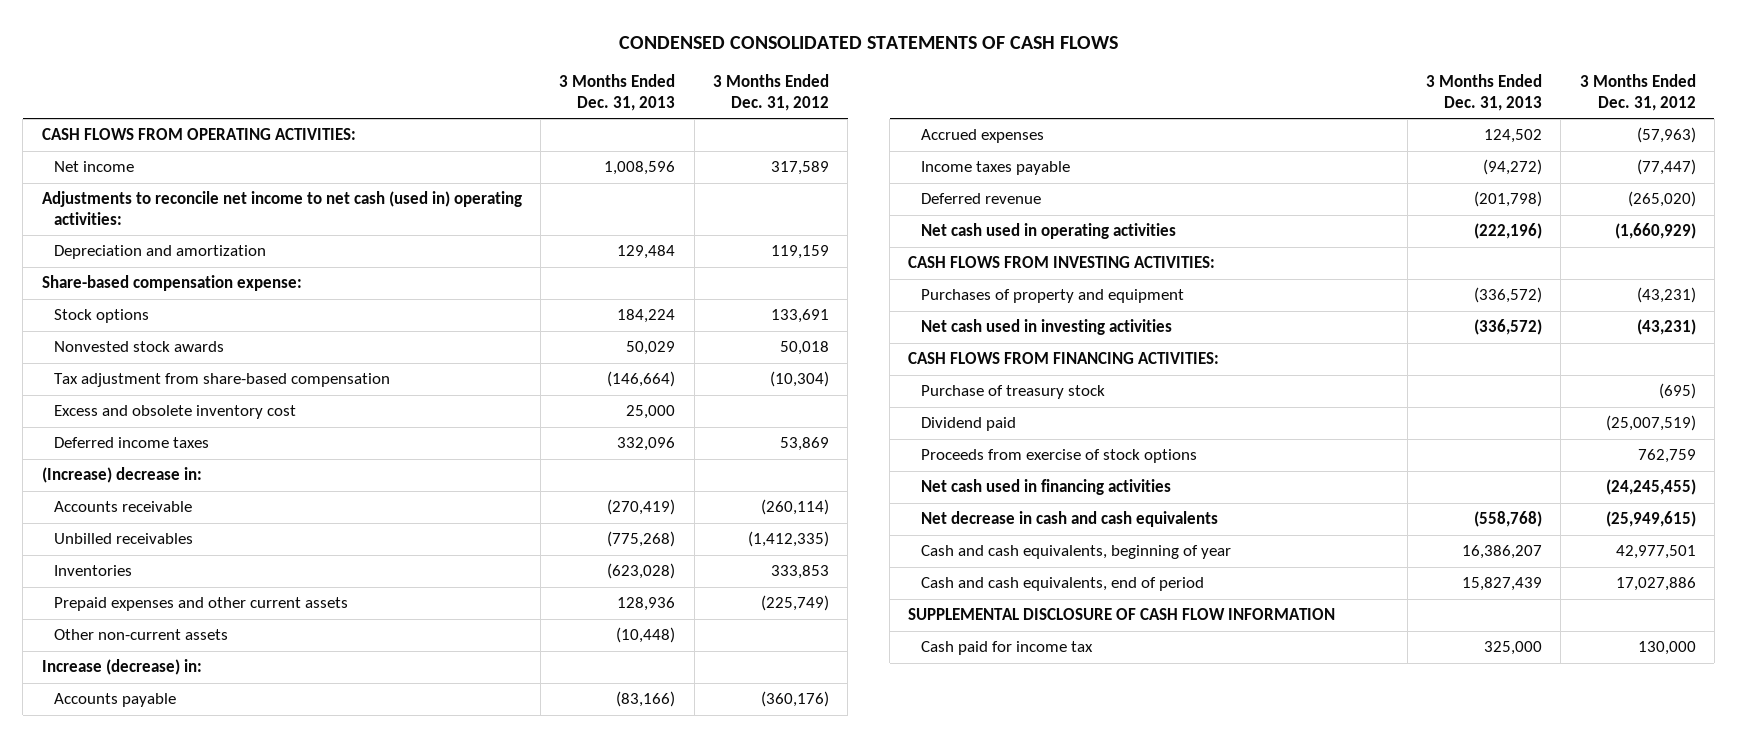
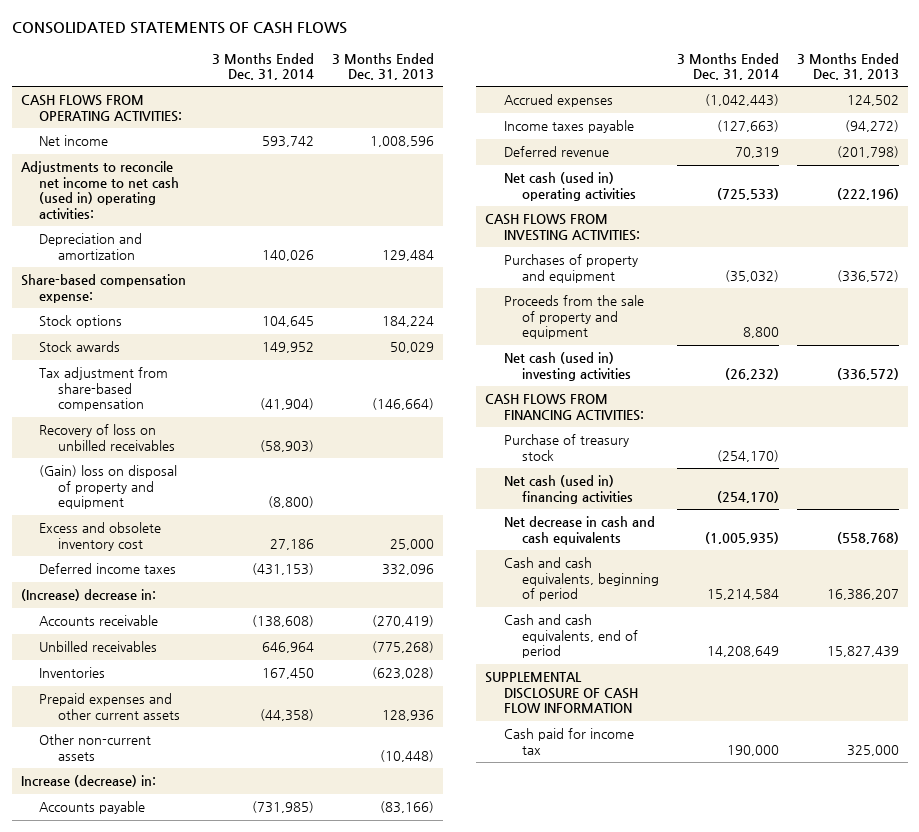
- CONDENSED CONSOLIDATED STATEMENTS OF CASH FLOWS
+ CONSOLIDATED STATEMENTS OF CASH FLOWS
- | 3 Months Ended Dec. 31, 2013 | 3 Months Ended Dec. 31, 2012
+ | 3 Months Ended Dec. 31, 2014 | 3 Months Ended Dec. 31, 2013
- Nonvested stock awards | 50,029 | 50,018
+ Stock awards | 149,952 | 50,029
+ Recovery of loss on unbilled receivables | (58,903) |
+ (Gain) loss on disposal of property and equipment | (8,800) |
- Net cash used in operating activities | (222,196) | (1,660,929)
+ Net cash (used in) operating activities | (725,533) | (222,196)
- Net cash used in investing activities | (336,572) | (43,231)
+ Proceeds from the sale of property and equipment | 8,800 |
+ Net cash (used in) investing activities | (26,232) | (336,572)
- Dividend paid | | (25,007,519)
- Proceeds from exercise of stock options | | 762,759
- Net cash used in financing activities | | (24,245,455)
+ Net cash (used in) financing activities | (254,170) |
- Cash and cash equivalents, beginning of year | 16,386,207 | 42,977,501
+ Cash and cash equivalents, beginning of period | 15,214,584 | 16,386,207

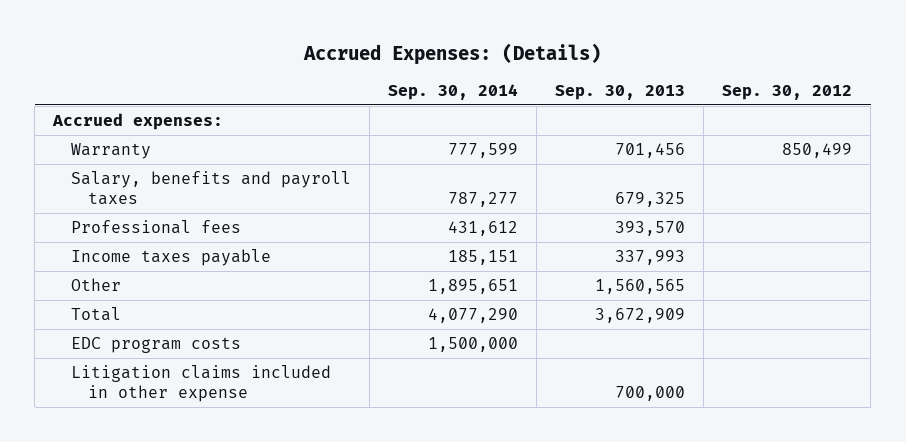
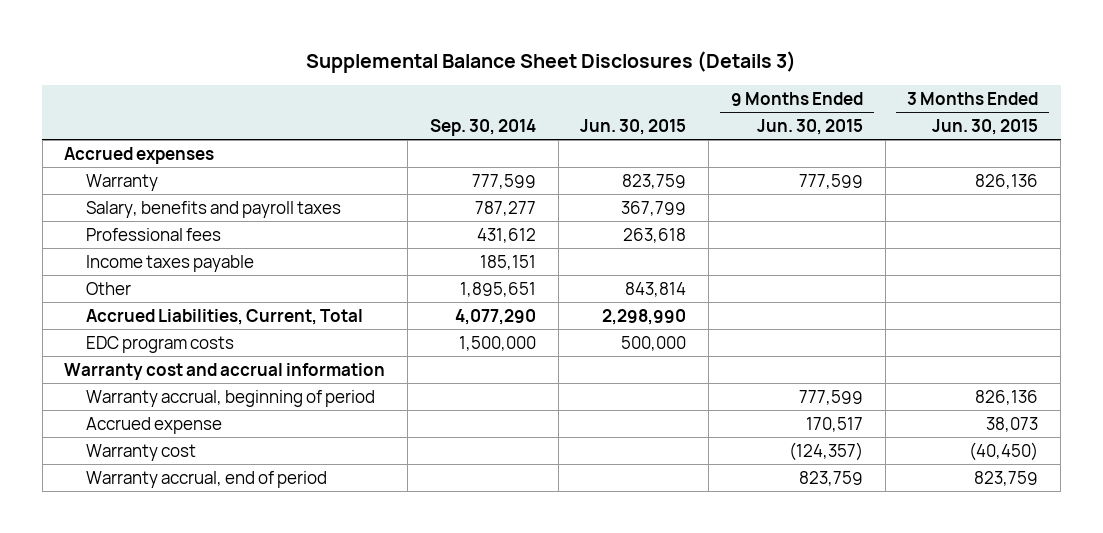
- Accrued Expenses: (Details)
+ Supplemental Balance Sheet Disclosures (Details 3)
- | Sep. 30, 2014 | Sep. 30, 2013 | Sep. 30, 2012
+ | Sep. 30, 2014 | Jun. 30, 2015 | 9 Months Ended Jun. 30, 2015 | 3 Months Ended Jun. 30, 2015
- Accrued expenses:
+ Accrued expenses
- Total | 4,077,290 | 3,672,909 |
+ Accrued Liabilities, Current, Total | 4,077,290 | 2,298,990 | |
- Litigation claims included in other expense | | 700,000 |
+ Warranty cost and accrual information
+ Warranty accrual, beginning of period | | | 777,599 | 826,136
+ Accrued expense | | | 170,517 | 38,073
+ Warranty cost | | | (124,357) | (40,450)
+ Warranty accrual, end of period | | | 823,759 | 823,759

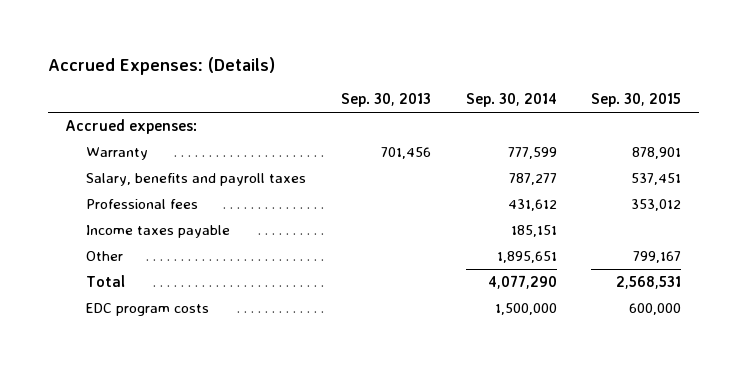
- Supplemental Balance Sheet Disclosures (Details 3)
+ Accrued Expenses: (Details)
- | Sep. 30, 2014 | Jun. 30, 2015 | 9 Months Ended Jun. 30, 2015 | 3 Months Ended Jun. 30, 2015
+ | Sep. 30, 2013 | Sep. 30, 2014 | Sep. 30, 2015
- Accrued expenses
+ Accrued expenses:
- Accrued Liabilities, Current, Total | 4,077,290 | 2,298,990 | |
+ Total | | 4,077,290 | 2,568,531
- Warranty cost and accrual information
- Warranty accrual, beginning of period | | | 777,599 | 826,136
- Accrued expense | | | 170,517 | 38,073
- Warranty cost | | | (124,357) | (40,450)
- Warranty accrual, end of period | | | 823,759 | 823,759

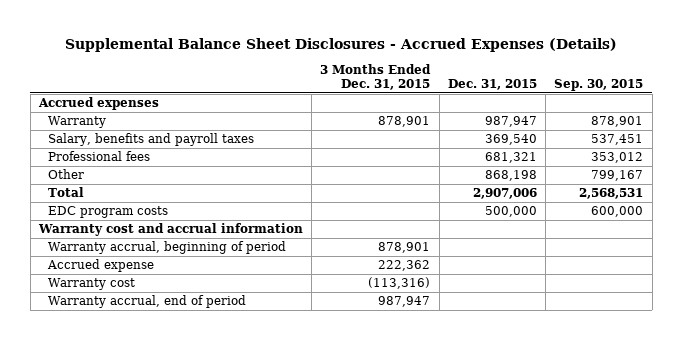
- Accrued Expenses: (Details)
+ Supplemental Balance Sheet Disclosures - Accrued Expenses (Details)
- | Sep. 30, 2013 | Sep. 30, 2014 | Sep. 30, 2015
+ | 3 Months Ended Dec. 31, 2015 | Dec. 31, 2015 | Sep. 30, 2015
- Accrued expenses:
+ Accrued expenses
- Income taxes payable | | 185,151 |
+ Warranty cost and accrual information
+ Warranty accrual, beginning of period | 878,901 | |
+ Accrued expense | 222,362 | |
+ Warranty cost | (113,316) | |
+ Warranty accrual, end of period | 987,947 | |

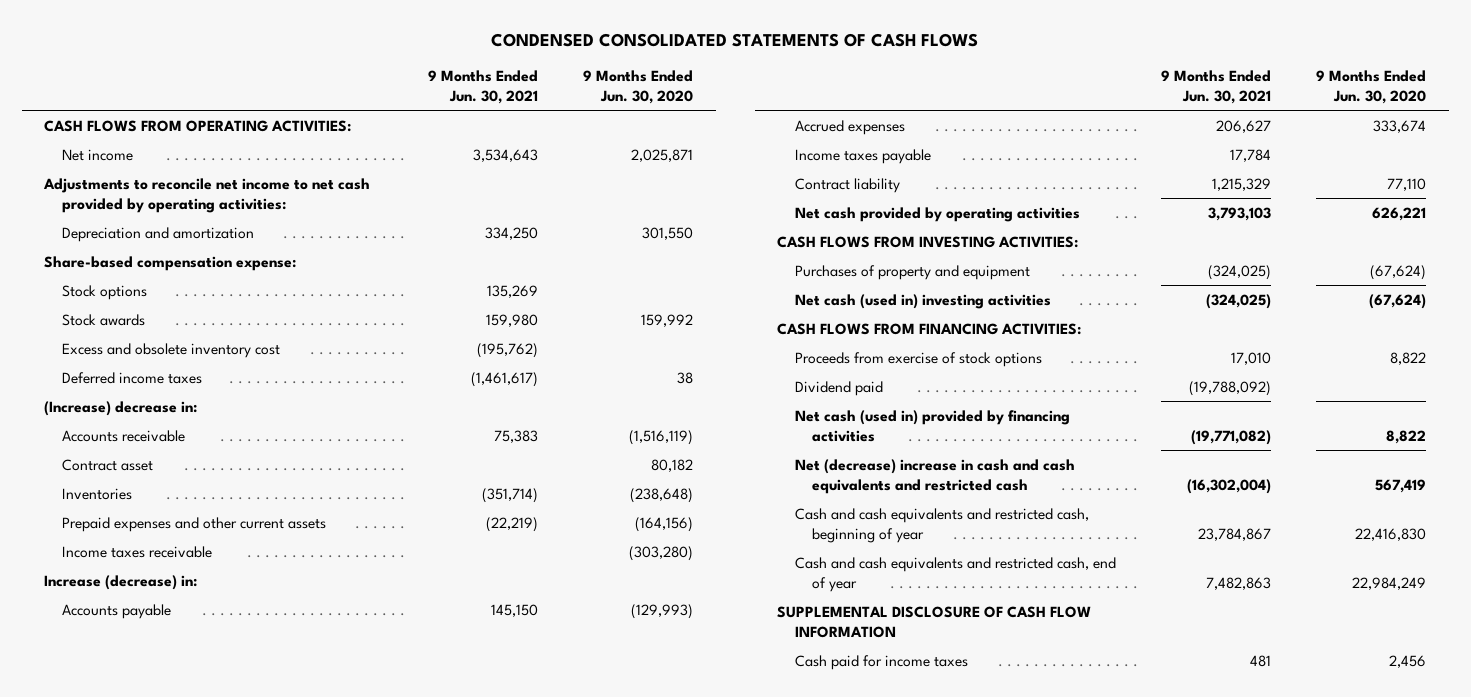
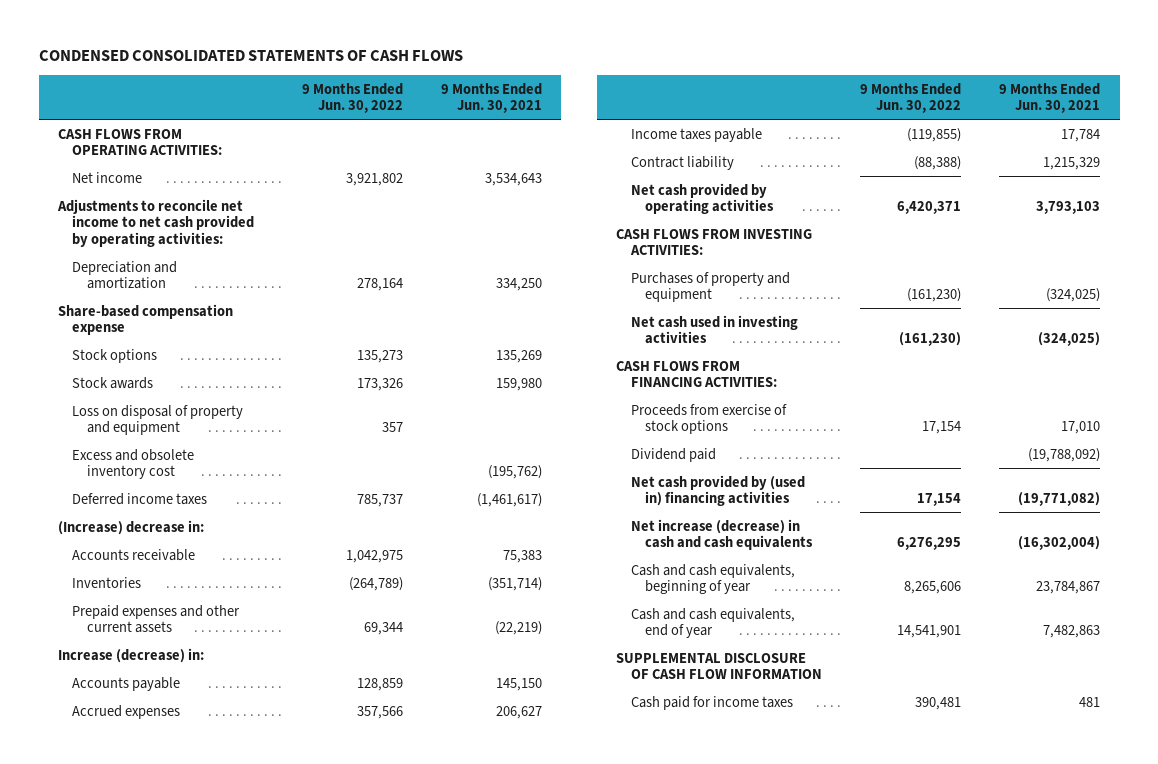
- | 9 Months Ended Jun. 30, 2021 | 9 Months Ended Jun. 30, 2020
+ | 9 Months Ended Jun. 30, 2022 | 9 Months Ended Jun. 30, 2021
- Share-based compensation expense:
+ Share-based compensation expense
+ Loss on disposal of property and equipment | 357 |
- Contract asset | | 80,182
- Income taxes receivable | | (303,280)
- Net cash (used in) investing activities | (324,025) | (67,624)
+ Net cash used in investing activities | (161,230) | (324,025)
- Net cash (used in) provided by financing activities | (19,771,082) | 8,822
- Net (decrease) increase in cash and cash equivalents and restricted cash | (16,302,004) | 567,419
- Cash and cash equivalents and restricted cash, beginning of year | 23,784,867 | 22,416,830
- Cash and cash equivalents and restricted cash, end of year | 7,482,863 | 22,984,249
+ Net cash provided by (used in) financing activities | 17,154 | (19,771,082)
+ Net increase (decrease) in cash and cash equivalents | 6,276,295 | (16,302,004)
+ Cash and cash equivalents, beginning of year | 8,265,606 | 23,784,867
+ Cash and cash equivalents, end of year | 14,541,901 | 7,482,863

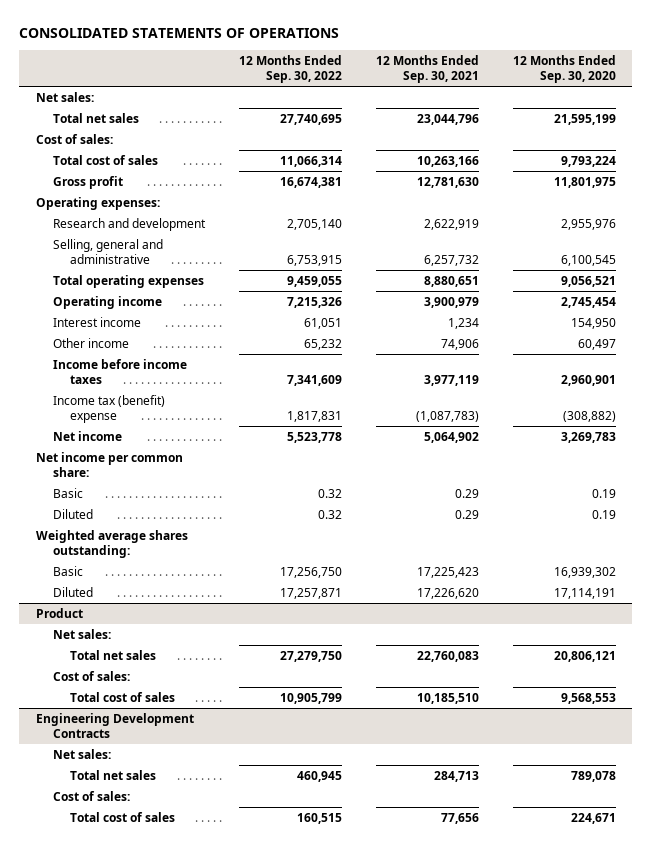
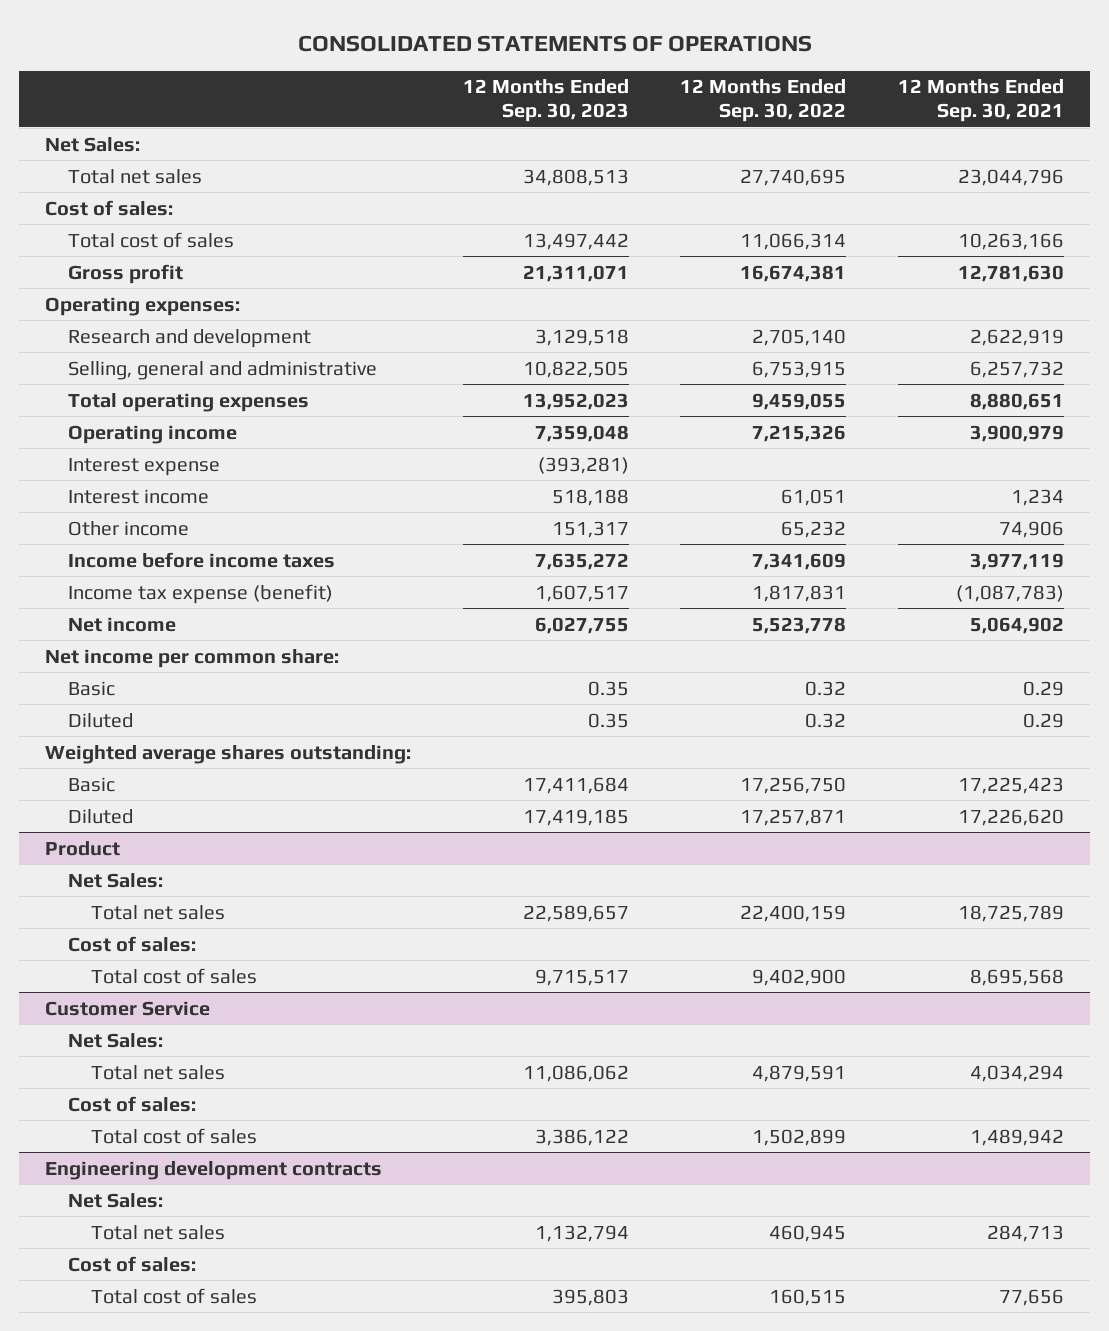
- | 12 Months Ended Sep. 30, 2022 | 12 Months Ended Sep. 30, 2021 | 12 Months Ended Sep. 30, 2020
+ | 12 Months Ended Sep. 30, 2023 | 12 Months Ended Sep. 30, 2022 | 12 Months Ended Sep. 30, 2021
- Net sales:
+ Net Sales:
+ Interest expense | (393,281) | |
- Income tax (benefit) expense | 1,817,831 | (1,087,783) | (308,882)
+ Income tax expense (benefit) | 1,607,517 | 1,817,831 | (1,087,783)
@ Product
- Net sales:
- Total net sales | 27,279,750 | 22,760,083 | 20,806,121
+ Net Sales:
+ Total net sales | 22,589,657 | 22,400,159 | 18,725,789
- Total cost of sales | 10,905,799 | 10,185,510 | 9,568,553
- Engineering Development Contracts
- Net sales:
@ Product
+ Total cost of sales | 9,715,517 | 9,402,900 | 8,695,568
+ Customer Service
+ Net Sales:
+ Total net sales | 11,086,062 | 4,879,591 | 4,034,294
+ Cost of sales:
+ Total cost of sales | 3,386,122 | 1,502,899 | 1,489,942
+ Engineering development contracts
+ Net Sales:

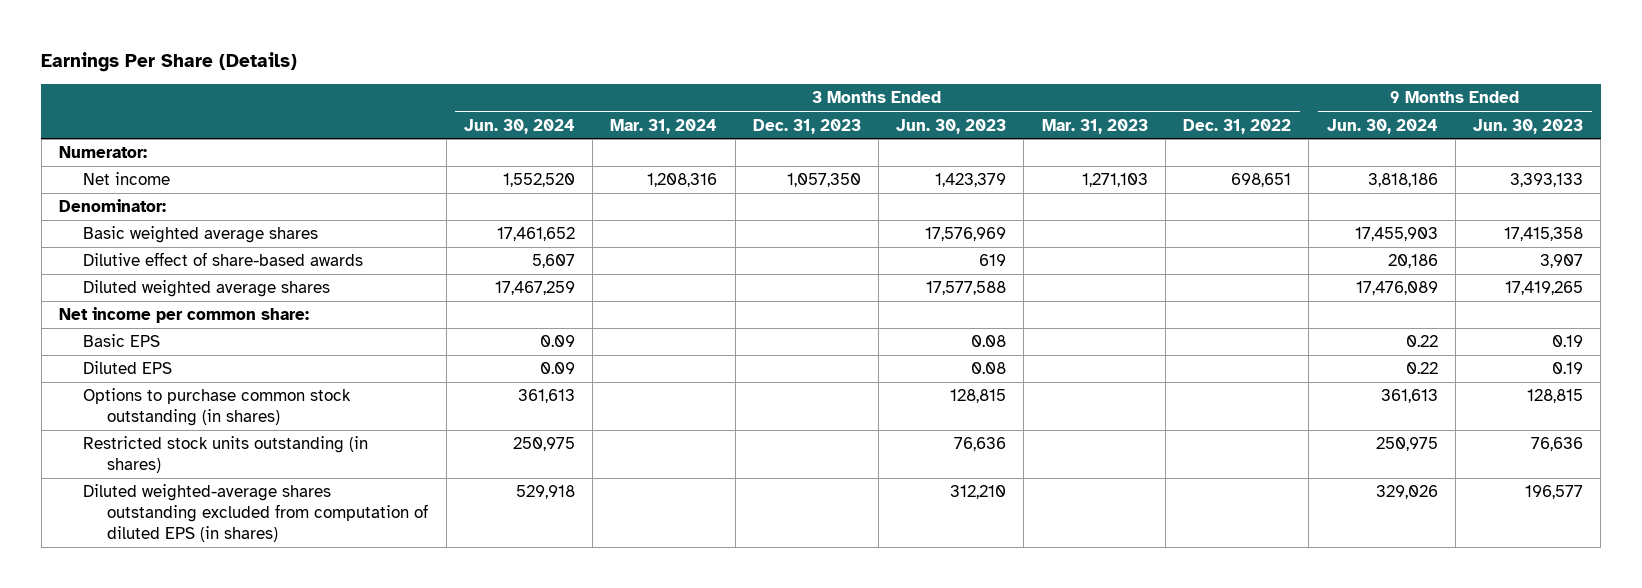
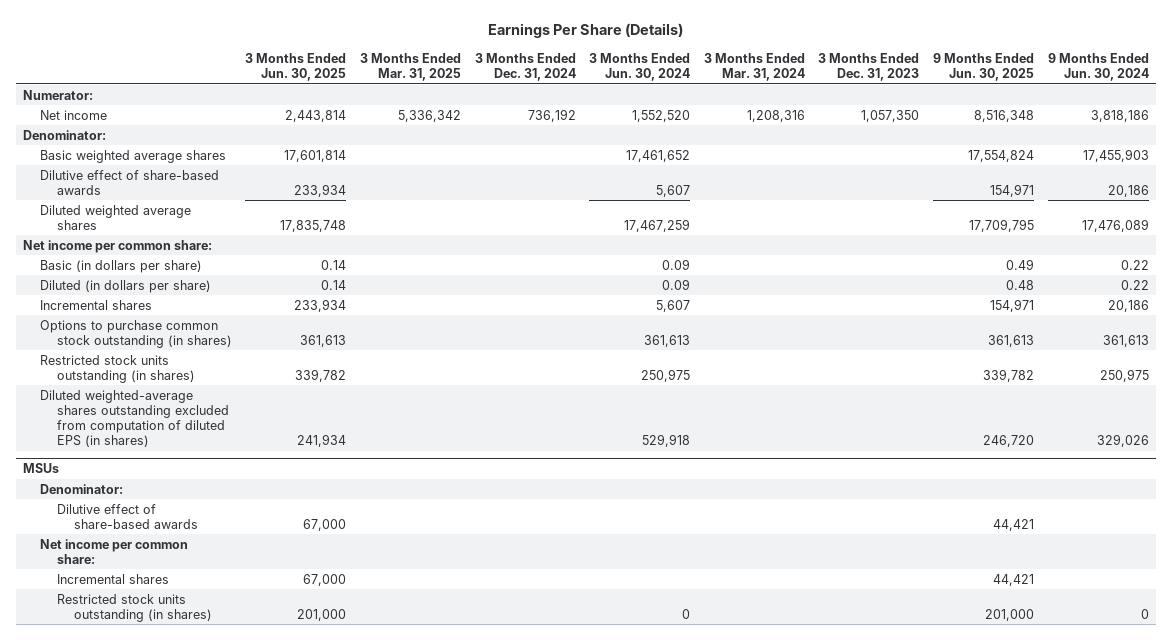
- | 3 Months Ended Jun. 30, 2024 | 3 Months Ended Mar. 31, 2024 | 3 Months Ended Dec. 31, 2023 | 3 Months Ended Jun. 30, 2023 | 3 Months Ended Mar. 31, 2023 | 3 Months Ended Dec. 31, 2022 | 9 Months Ended Jun. 30, 2024 | 9 Months Ended Jun. 30, 2023
+ | 3 Months Ended Jun. 30, 2025 | 3 Months Ended Mar. 31, 2025 | 3 Months Ended Dec. 31, 2024 | 3 Months Ended Jun. 30, 2024 | 3 Months Ended Mar. 31, 2024 | 3 Months Ended Dec. 31, 2023 | 9 Months Ended Jun. 30, 2025 | 9 Months Ended Jun. 30, 2024
- Basic EPS | 0.09 | | | 0.08 | | | 0.22 | 0.19
- Diluted EPS | 0.09 | | | 0.08 | | | 0.22 | 0.19
+ Basic (in dollars per share) | 0.14 | | | 0.09 | | | 0.49 | 0.22
+ Diluted (in dollars per share) | 0.14 | | | 0.09 | | | 0.48 | 0.22
+ Incremental shares | 233,934 | | | 5,607 | | | 154,971 | 20,186
+ MSUs
+ Denominator:
+ Dilutive effect of share-based awards | 67,000 | | | | | | 44,421 |
+ Net income per common share:
+ Incremental shares | 67,000 | | | | | | 44,421 |
+ Restricted stock units outstanding (in shares) | 201,000 | | | 0 | | | 201,000 | 0

